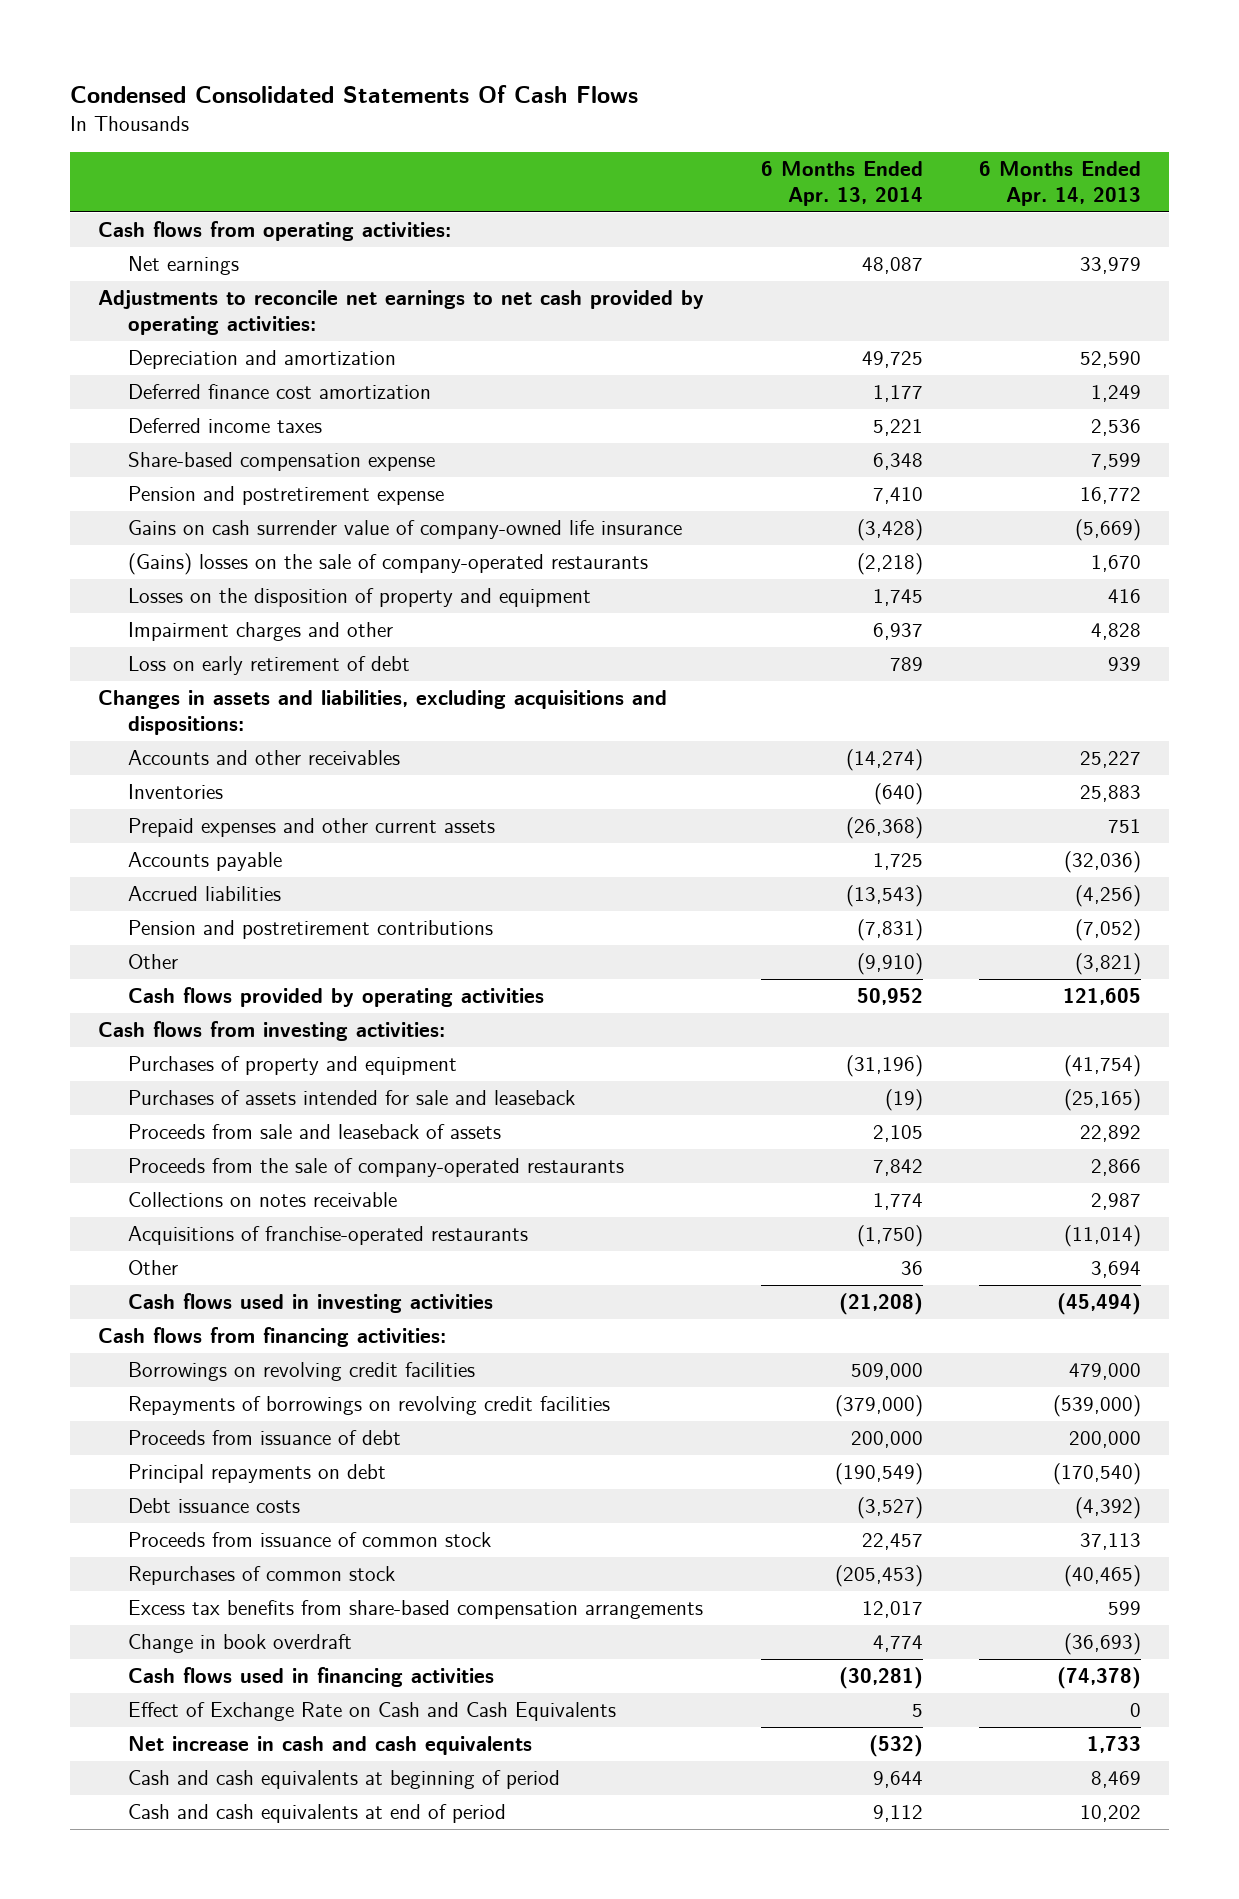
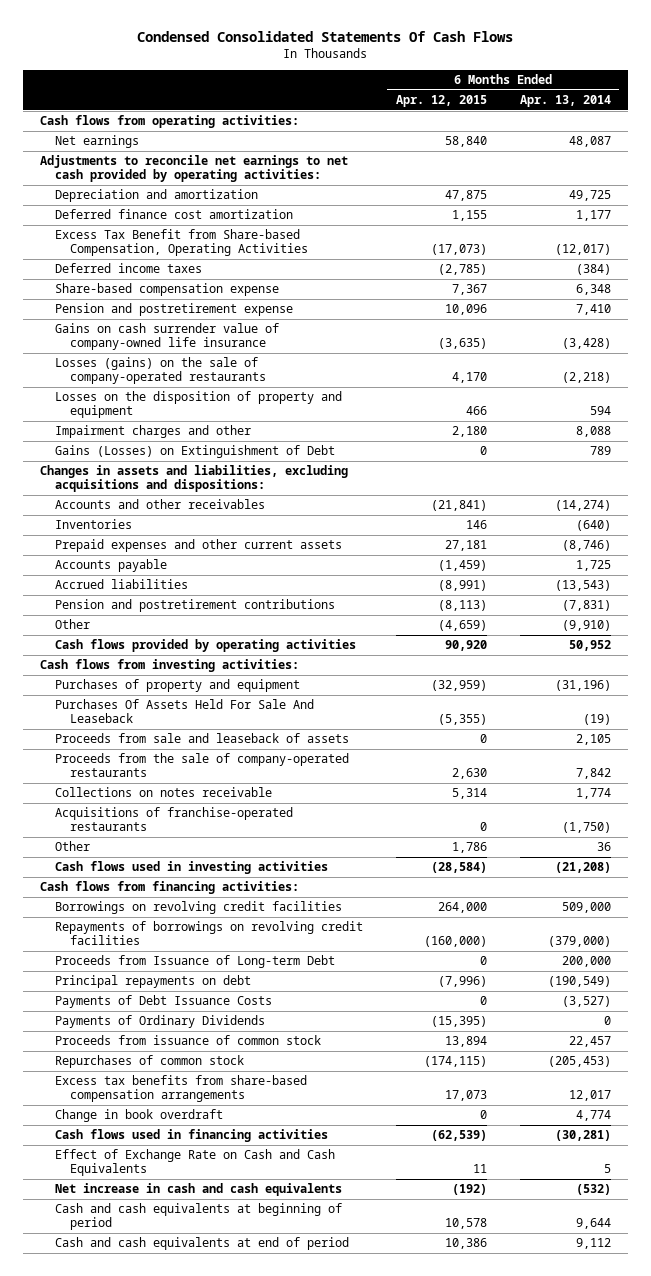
- | 6 Months Ended Apr. 13, 2014 | 6 Months Ended Apr. 14, 2013
+ | 6 Months Ended Apr. 12, 2015 | 6 Months Ended Apr. 13, 2014
- Deferred income taxes | 5,221 | 2,536
+ Excess Tax Benefit from Share-based Compensation, Operating Activities | (17,073) | (12,017)
+ Deferred income taxes | (2,785) | (384)
- (Gains) losses on the sale of company-operated restaurants | (2,218) | 1,670
- Losses on the disposition of property and equipment | 1,745 | 416
- Impairment charges and other | 6,937 | 4,828
- Loss on early retirement of debt | 789 | 939
+ Losses (gains) on the sale of company-operated restaurants | 4,170 | (2,218)
+ Losses on the disposition of property and equipment | 466 | 594
+ Impairment charges and other | 2,180 | 8,088
+ Gains (Losses) on Extinguishment of Debt | 0 | 789
- Prepaid expenses and other current assets | (26,368) | 751
+ Prepaid expenses and other current assets | 27,181 | (8,746)
- Purchases of assets intended for sale and leaseback | (19) | (25,165)
+ Purchases Of Assets Held For Sale And Leaseback | (5,355) | (19)
- Proceeds from issuance of debt | 200,000 | 200,000
+ Proceeds from Issuance of Long-term Debt | 0 | 200,000
- Debt issuance costs | (3,527) | (4,392)
+ Payments of Debt Issuance Costs | 0 | (3,527)
+ Payments of Ordinary Dividends | (15,395) | 0

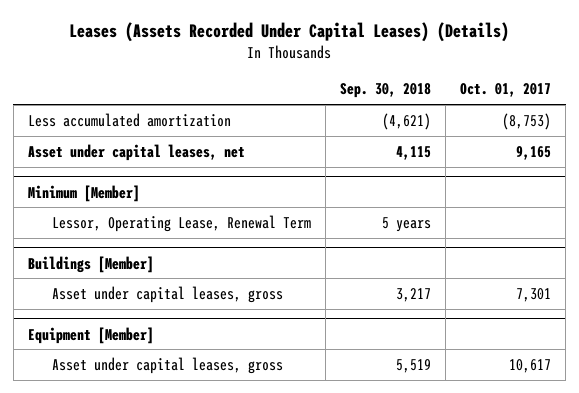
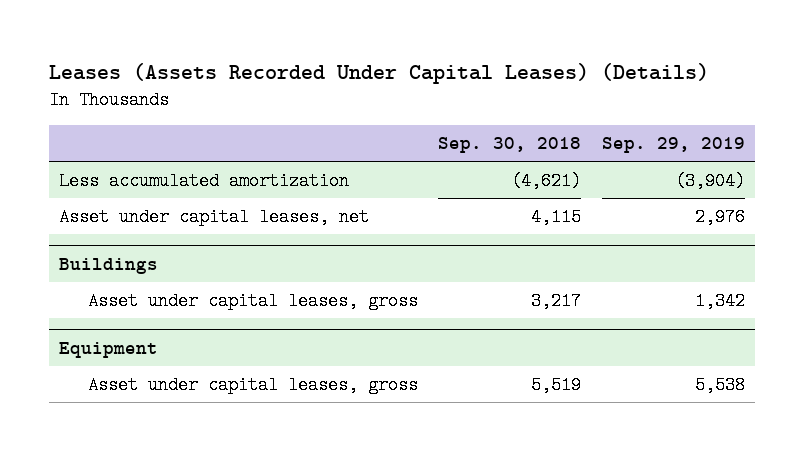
- | Sep. 30, 2018 | Oct. 01, 2017
+ | Sep. 30, 2018 | Sep. 29, 2019
- Minimum [Member]
- Lessor, Operating Lease, Renewal Term | 5 years |
- Buildings [Member]
+ Buildings
- Equipment [Member]
+ Equipment

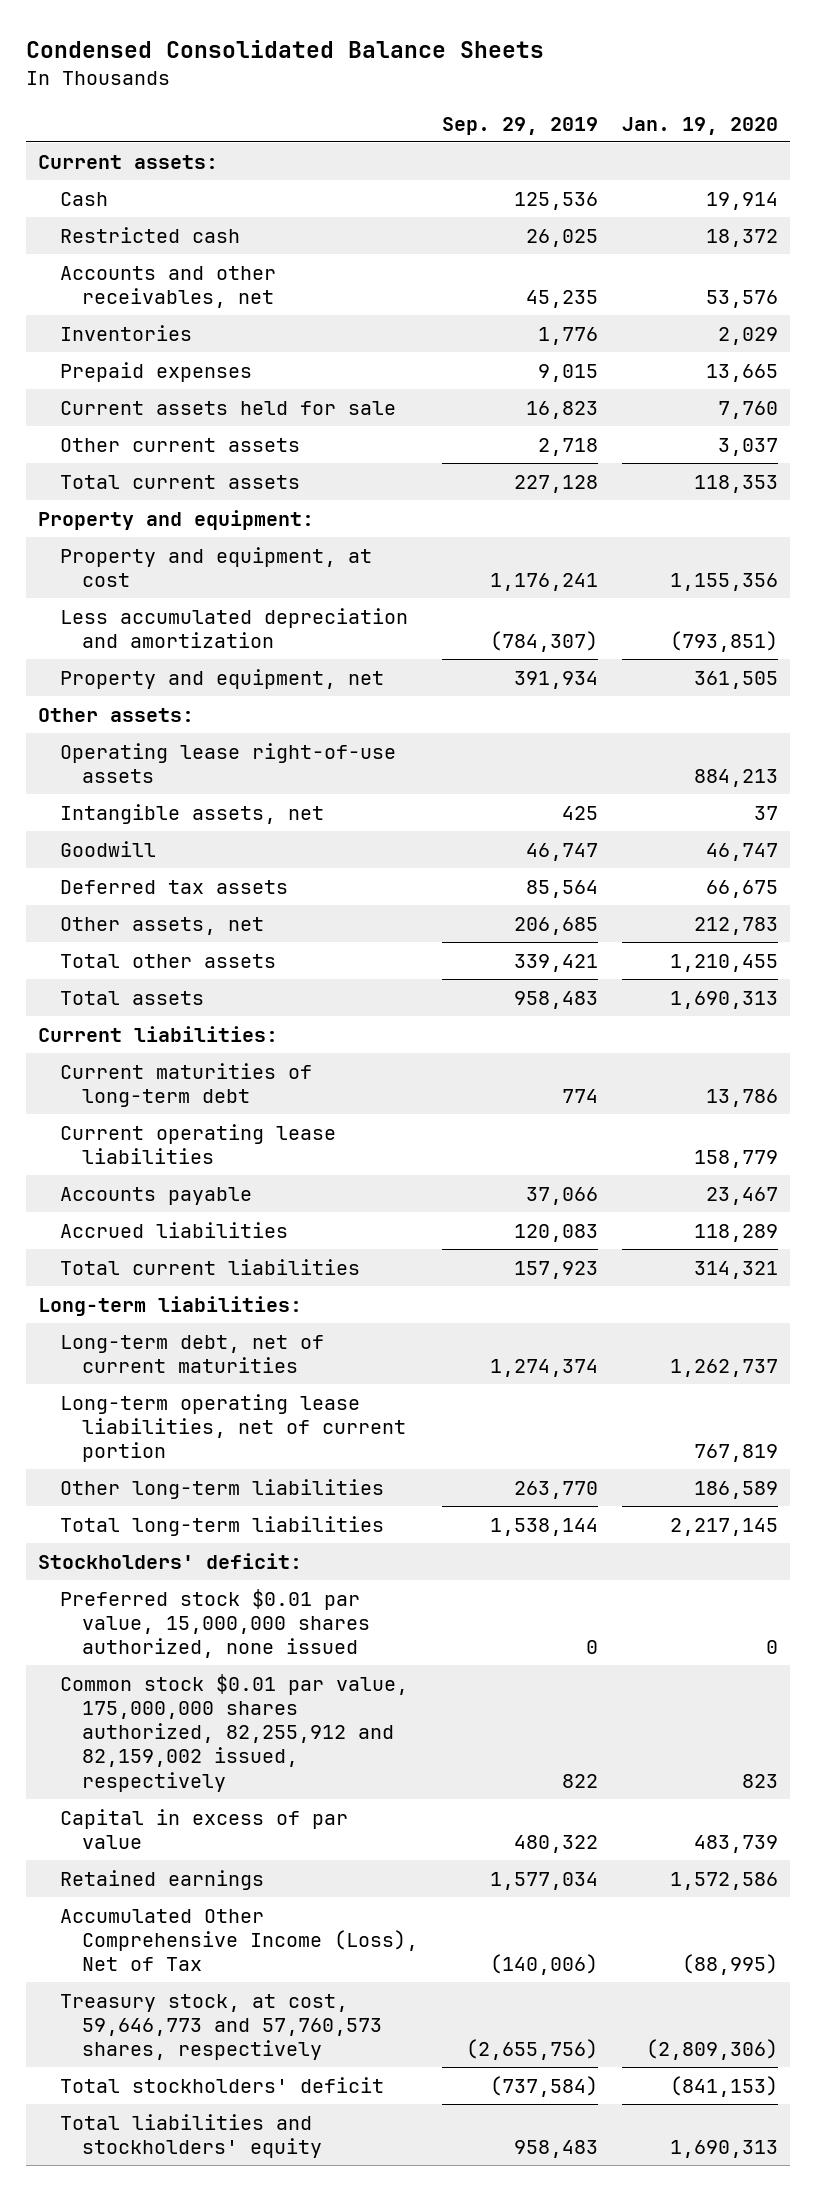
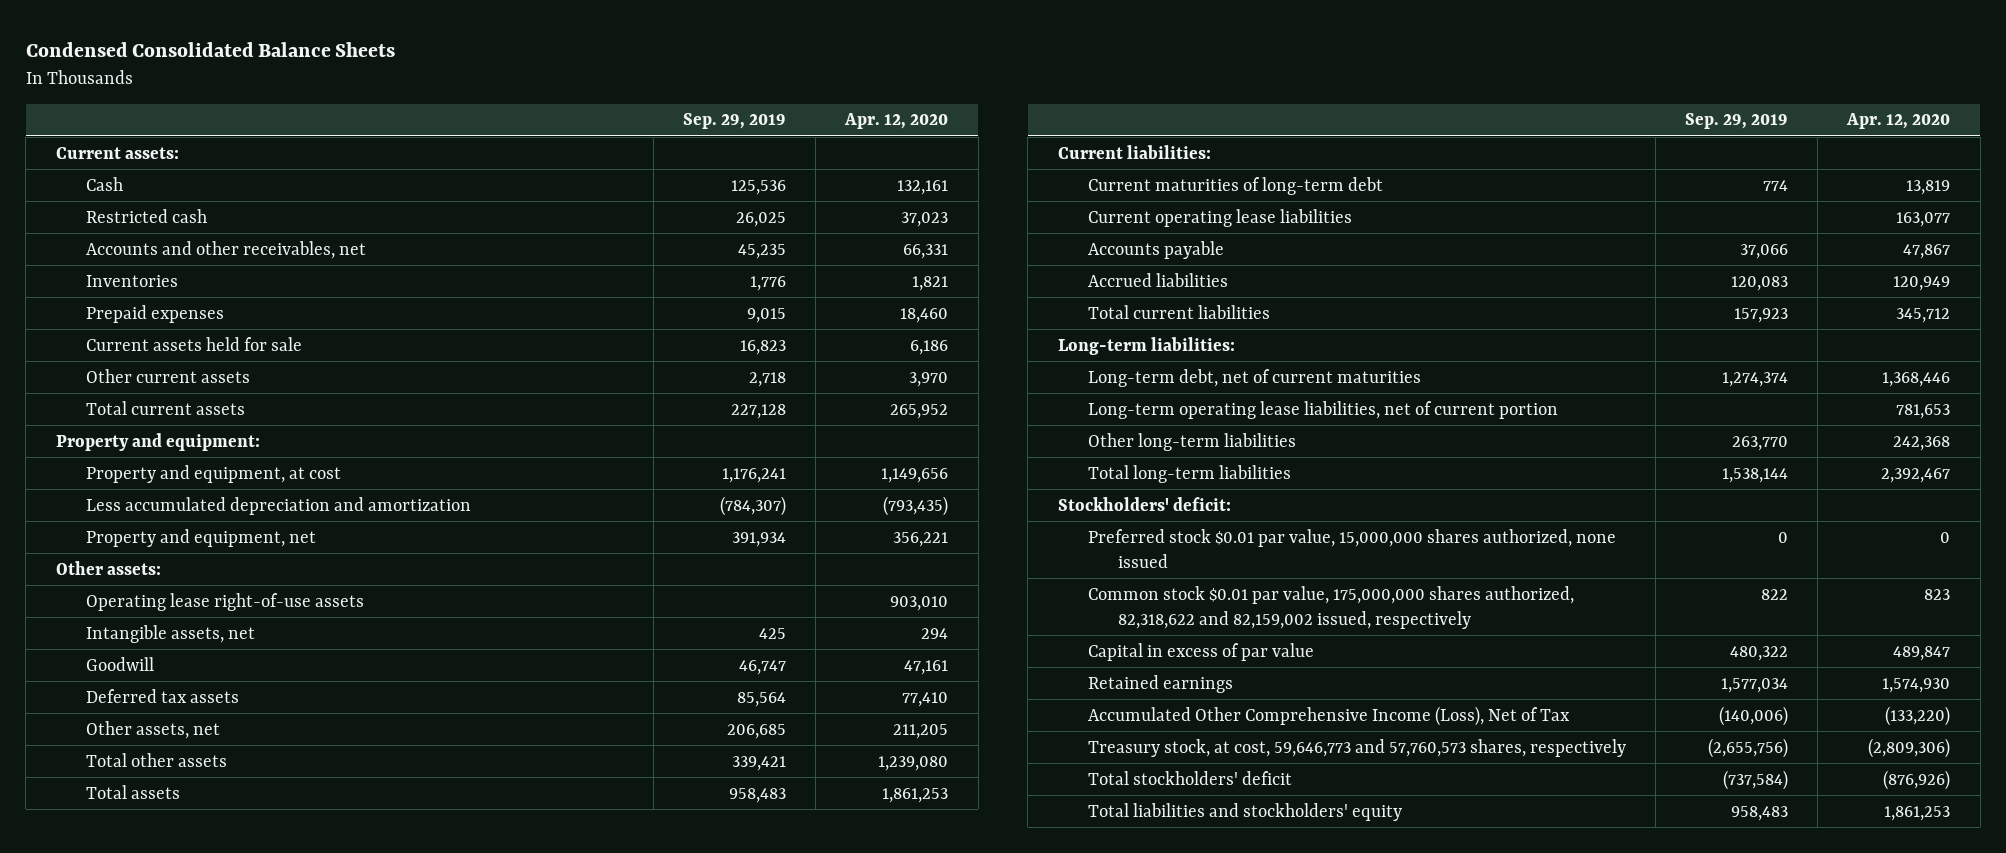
- | Sep. 29, 2019 | Jan. 19, 2020
+ | Sep. 29, 2019 | Apr. 12, 2020
- Common stock $0.01 par value, 175,000,000 shares authorized, 82,255,912 and 82,159,002 issued, respectively | 822 | 823
+ Common stock $0.01 par value, 175,000,000 shares authorized, 82,318,622 and 82,159,002 issued, respectively | 822 | 823

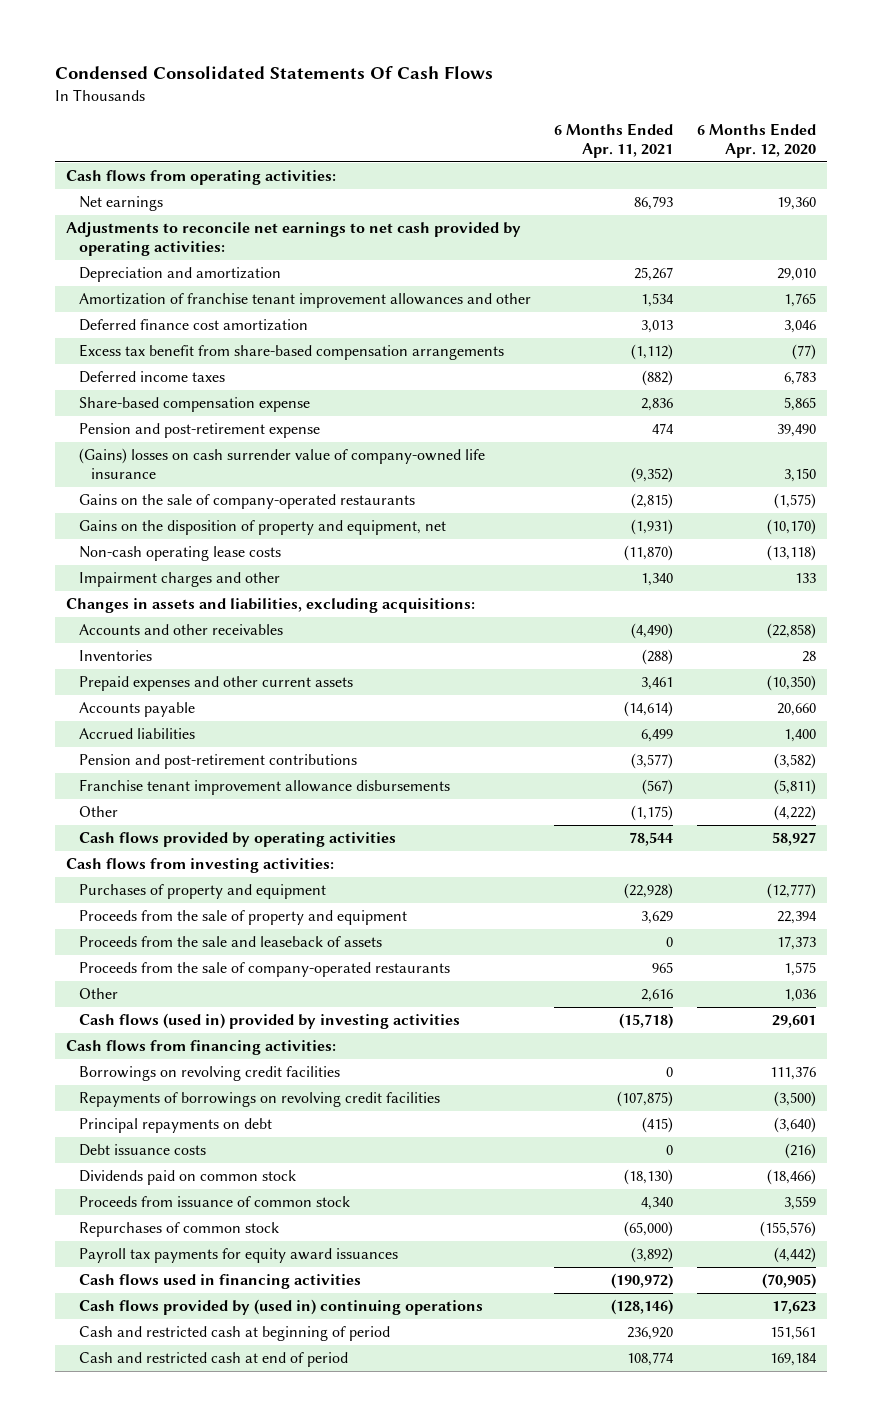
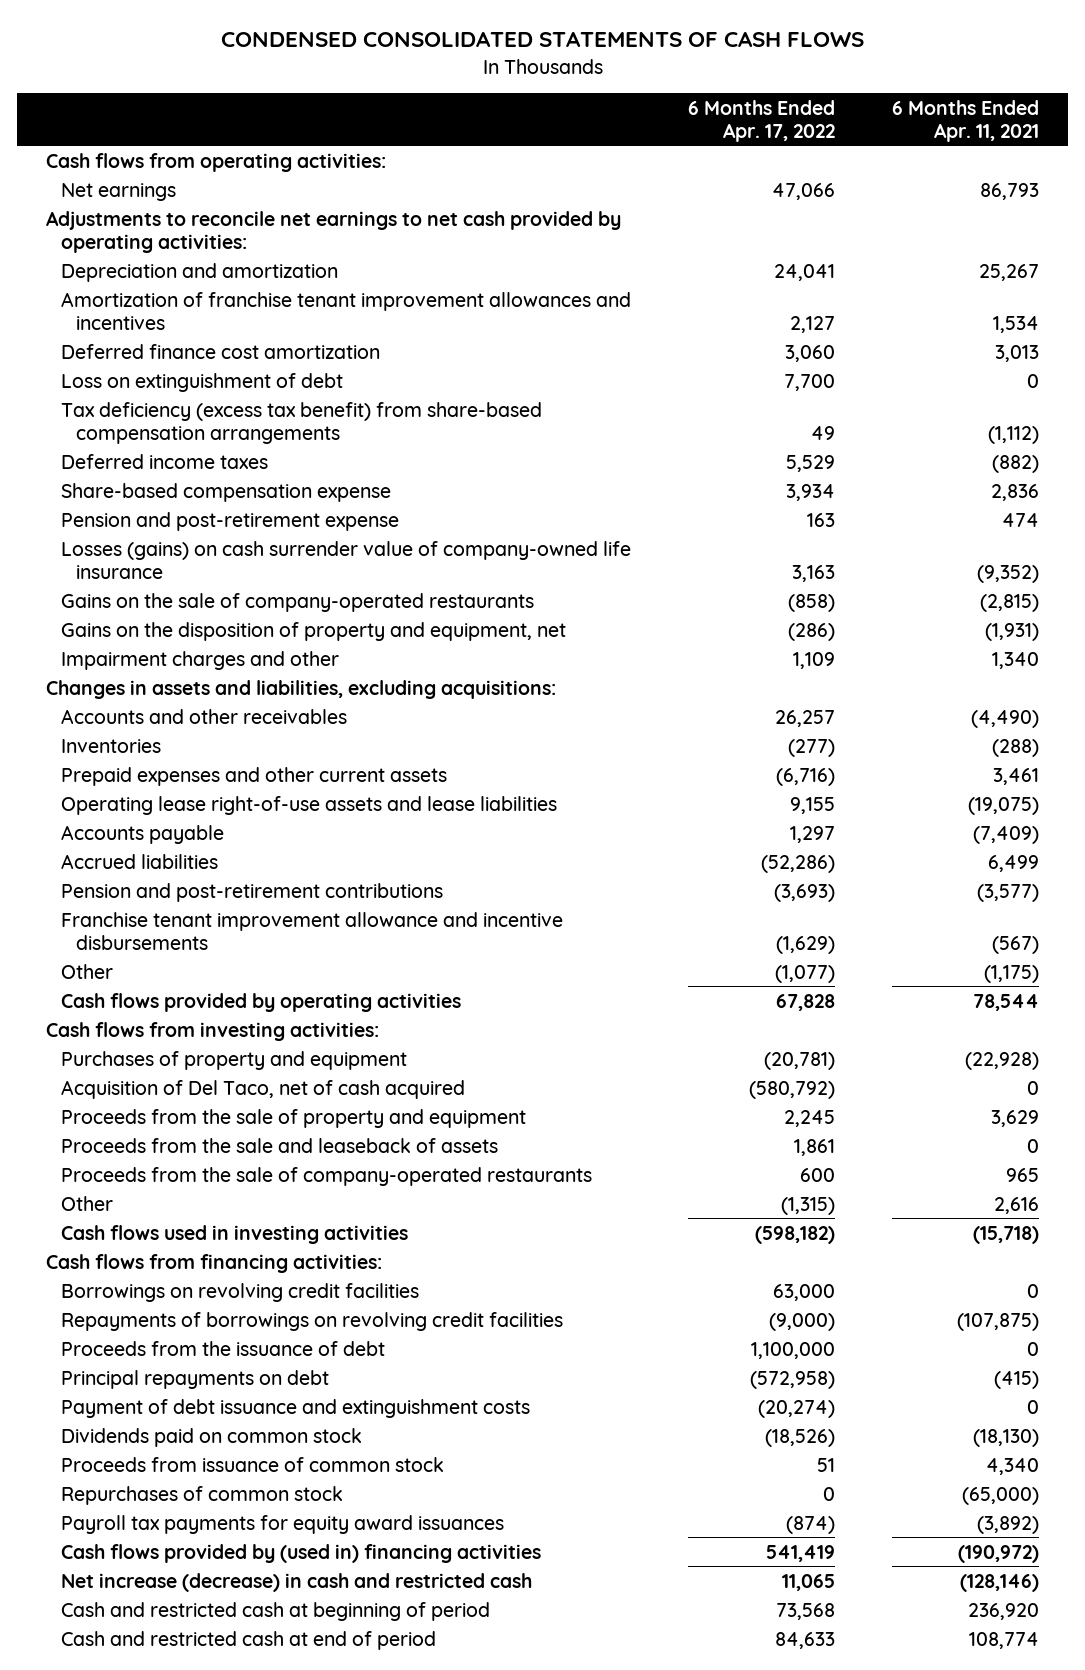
- Condensed Consolidated Statements Of Cash Flows
+ CONDENSED CONSOLIDATED STATEMENTS OF CASH FLOWS
- | 6 Months Ended Apr. 11, 2021 | 6 Months Ended Apr. 12, 2020
+ | 6 Months Ended Apr. 17, 2022 | 6 Months Ended Apr. 11, 2021
- Amortization of franchise tenant improvement allowances and other | 1,534 | 1,765
+ Amortization of franchise tenant improvement allowances and incentives | 2,127 | 1,534
- Excess tax benefit from share-based compensation arrangements | (1,112) | (77)
+ Loss on extinguishment of debt | 7,700 | 0
+ Tax deficiency (excess tax benefit) from share-based compensation arrangements | 49 | (1,112)
- (Gains) losses on cash surrender value of company-owned life insurance | (9,352) | 3,150
+ Losses (gains) on cash surrender value of company-owned life insurance | 3,163 | (9,352)
- Non-cash operating lease costs | (11,870) | (13,118)
- Accounts payable | (14,614) | 20,660
+ Operating lease right-of-use assets and lease liabilities | 9,155 | (19,075)
+ Accounts payable | 1,297 | (7,409)
- Franchise tenant improvement allowance disbursements | (567) | (5,811)
+ Franchise tenant improvement allowance and incentive disbursements | (1,629) | (567)
+ Acquisition of Del Taco, net of cash acquired | (580,792) | 0
- Cash flows (used in) provided by investing activities | (15,718) | 29,601
+ Cash flows used in investing activities | (598,182) | (15,718)
+ Proceeds from the issuance of debt | 1,100,000 | 0
- Debt issuance costs | 0 | (216)
+ Payment of debt issuance and extinguishment costs | (20,274) | 0
- Cash flows used in financing activities | (190,972) | (70,905)
- Cash flows provided by (used in) continuing operations | (128,146) | 17,623
+ Cash flows provided by (used in) financing activities | 541,419 | (190,972)
+ Net increase (decrease) in cash and restricted cash | 11,065 | (128,146)

